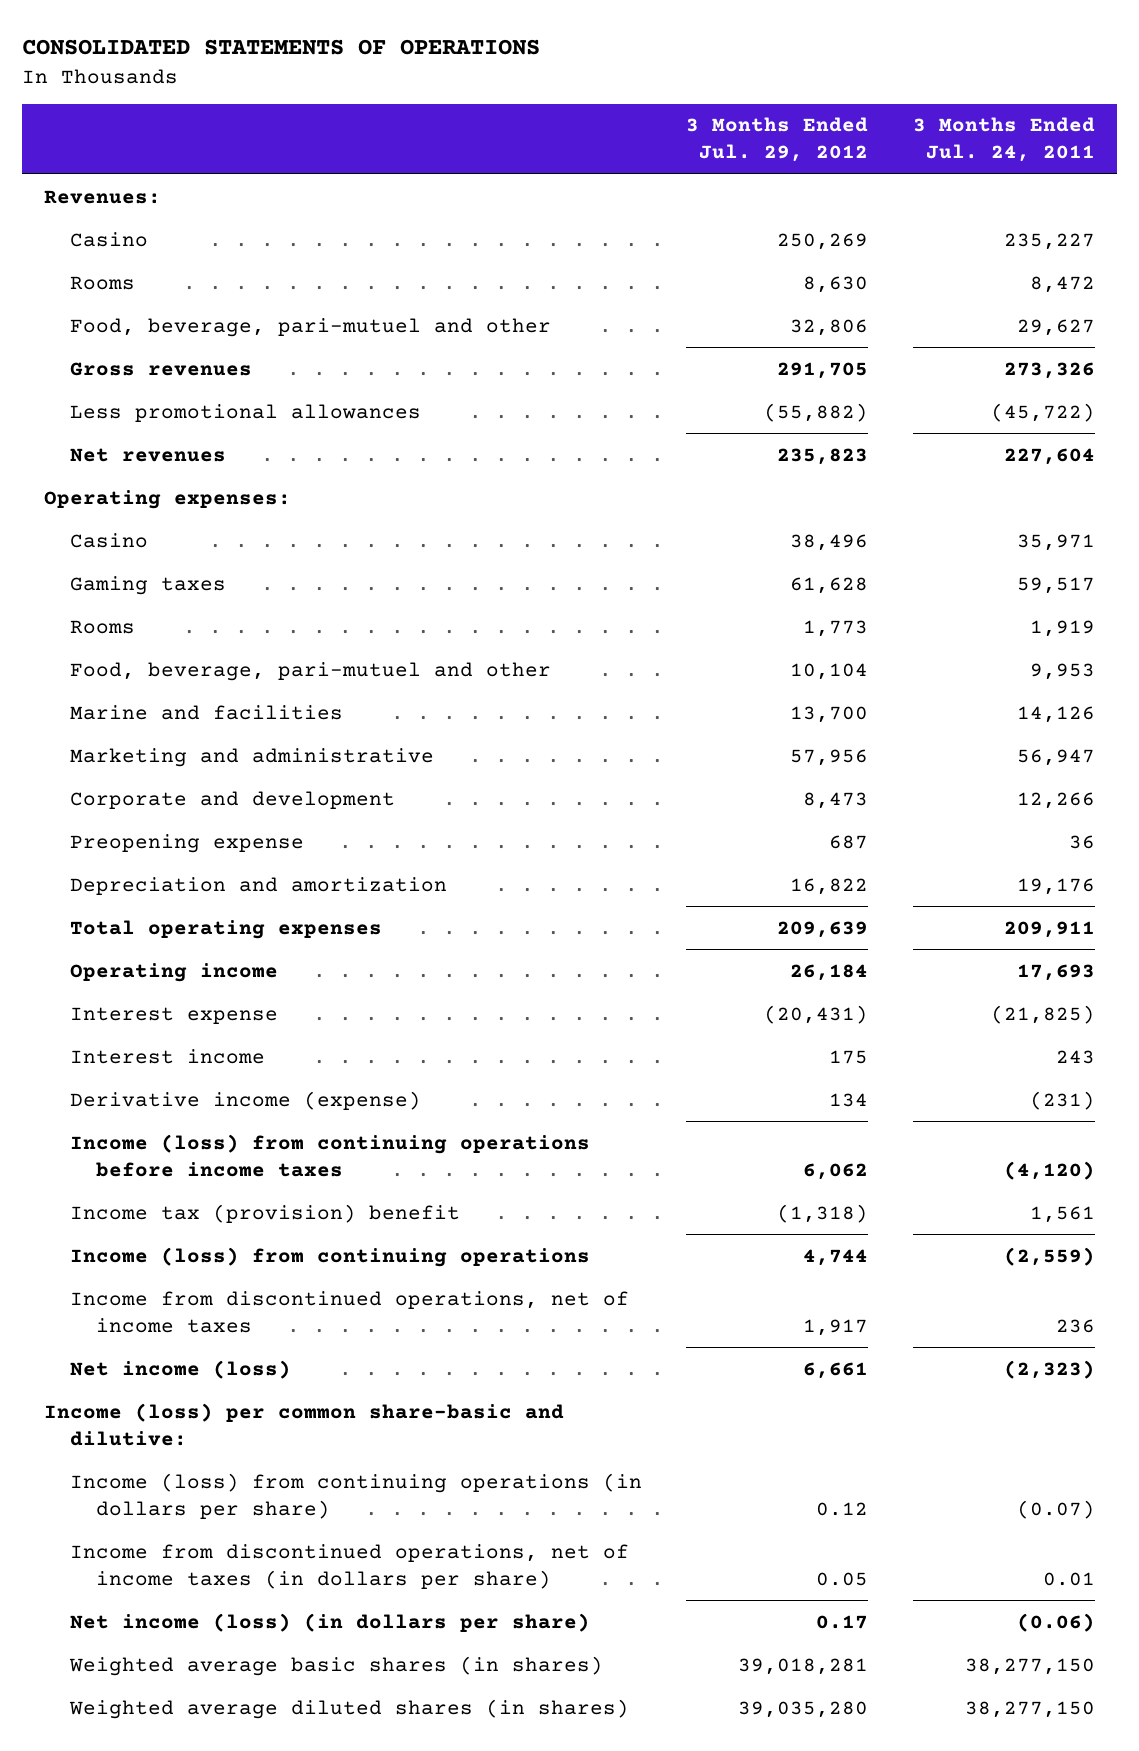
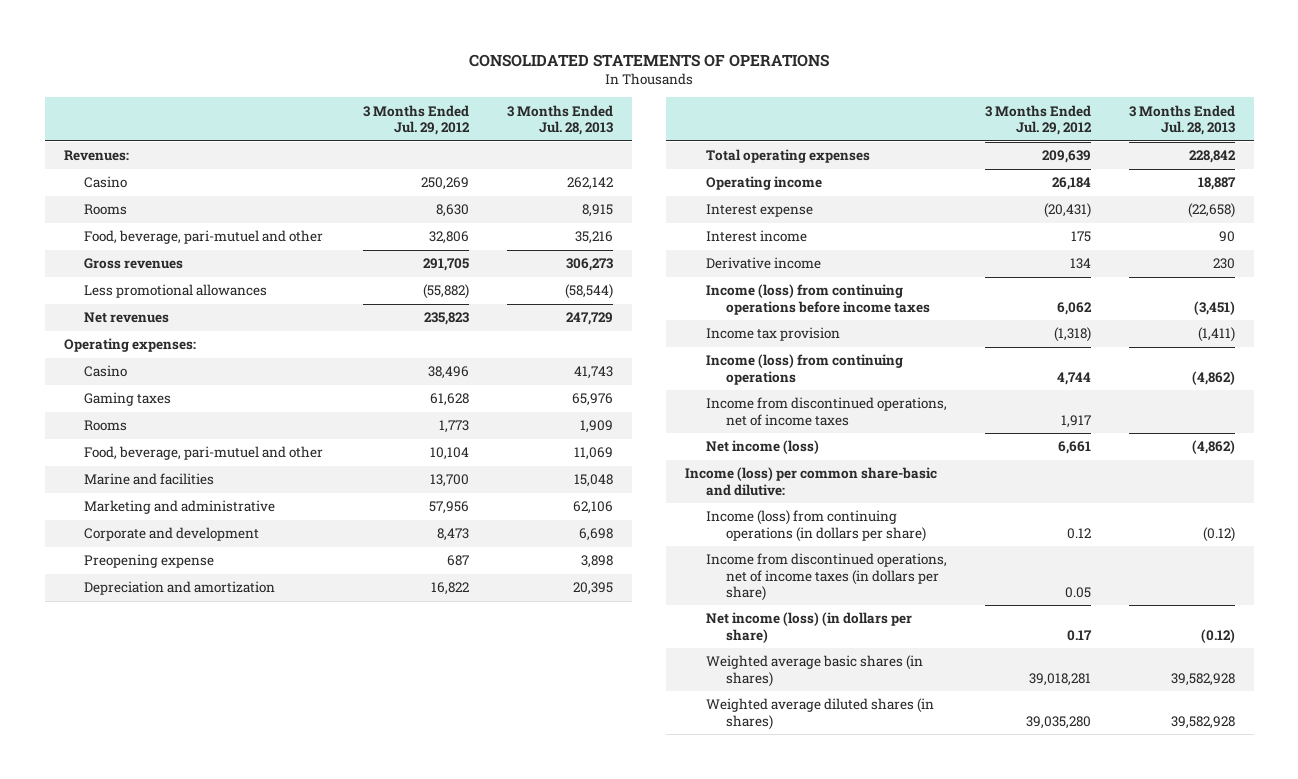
- | 3 Months Ended Jul. 29, 2012 | 3 Months Ended Jul. 24, 2011
+ | 3 Months Ended Jul. 29, 2012 | 3 Months Ended Jul. 28, 2013
- Derivative income (expense) | 134 | (231)
+ Derivative income | 134 | 230
- Income tax (provision) benefit | (1,318) | 1,561
+ Income tax provision | (1,318) | (1,411)

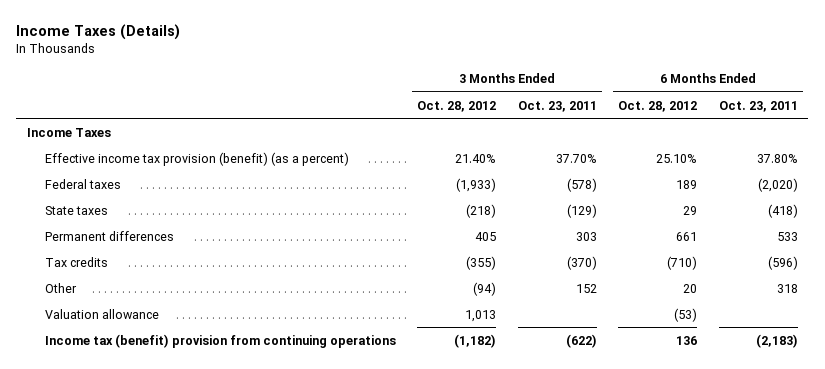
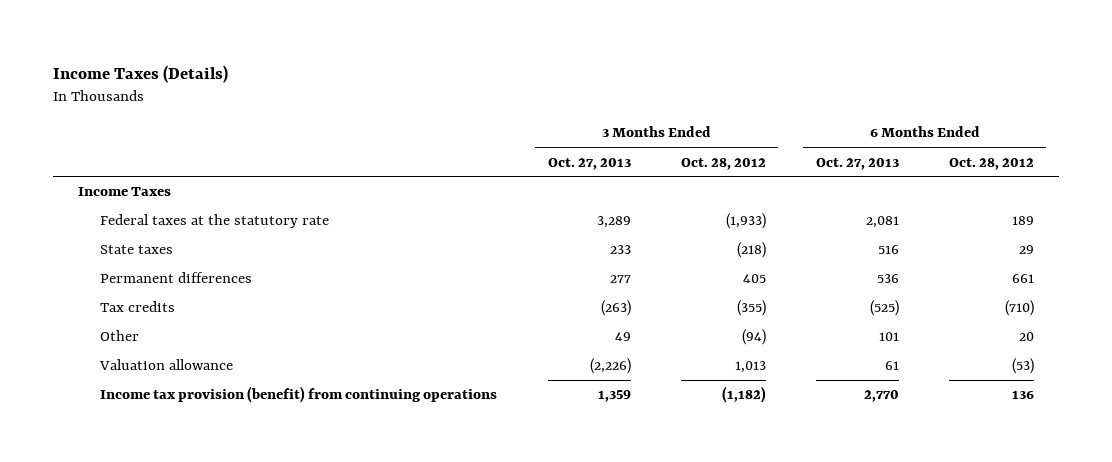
- | 3 Months Ended Oct. 28, 2012 | 3 Months Ended Oct. 23, 2011 | 6 Months Ended Oct. 28, 2012 | 6 Months Ended Oct. 23, 2011
+ | 3 Months Ended Oct. 27, 2013 | 3 Months Ended Oct. 28, 2012 | 6 Months Ended Oct. 27, 2013 | 6 Months Ended Oct. 28, 2012
- Effective income tax provision (benefit) (as a percent) | 21.40% | 37.70% | 25.10% | 37.80%
- Federal taxes | (1,933) | (578) | 189 | (2,020)
+ Federal taxes at the statutory rate | 3,289 | (1,933) | 2,081 | 189
- Income tax (benefit) provision from continuing operations | (1,182) | (622) | 136 | (2,183)
+ Income tax provision (benefit) from continuing operations | 1,359 | (1,182) | 2,770 | 136

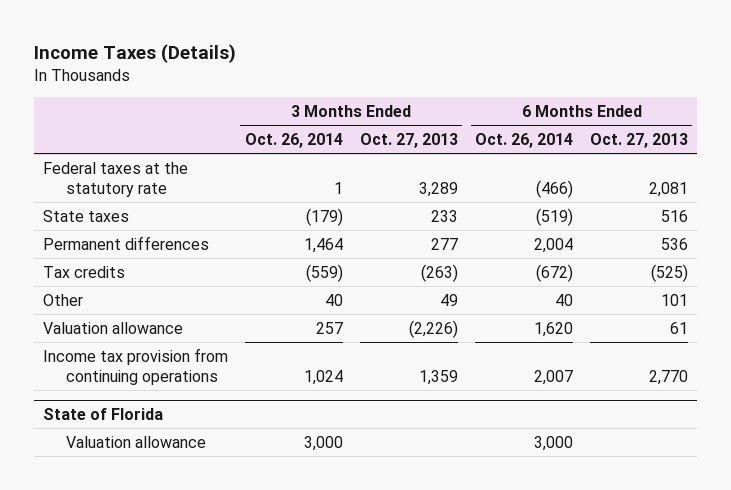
- | 3 Months Ended Oct. 27, 2013 | 3 Months Ended Oct. 28, 2012 | 6 Months Ended Oct. 27, 2013 | 6 Months Ended Oct. 28, 2012
+ | 3 Months Ended Oct. 26, 2014 | 3 Months Ended Oct. 27, 2013 | 6 Months Ended Oct. 26, 2014 | 6 Months Ended Oct. 27, 2013
- Income Taxes
- Income tax provision (benefit) from continuing operations | 1,359 | (1,182) | 2,770 | 136
+ Income tax provision from continuing operations | 1,024 | 1,359 | 2,007 | 2,770
+ State of Florida
+ Valuation allowance | 3,000 | | 3,000 |

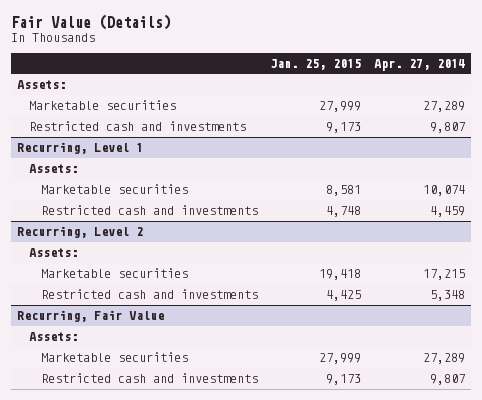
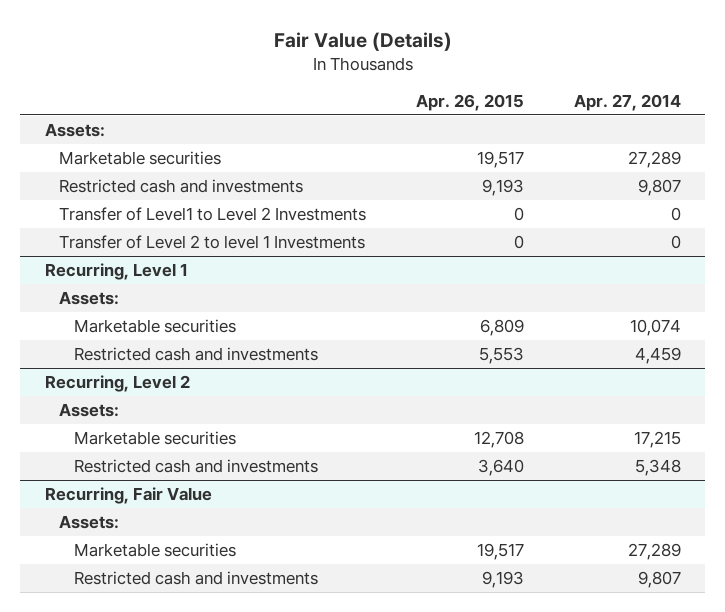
- | Jan. 25, 2015 | Apr. 27, 2014
+ | Apr. 26, 2015 | Apr. 27, 2014
+ Transfer of Level1 to Level 2 Investments | 0 | 0
+ Transfer of Level 2 to level 1 Investments | 0 | 0

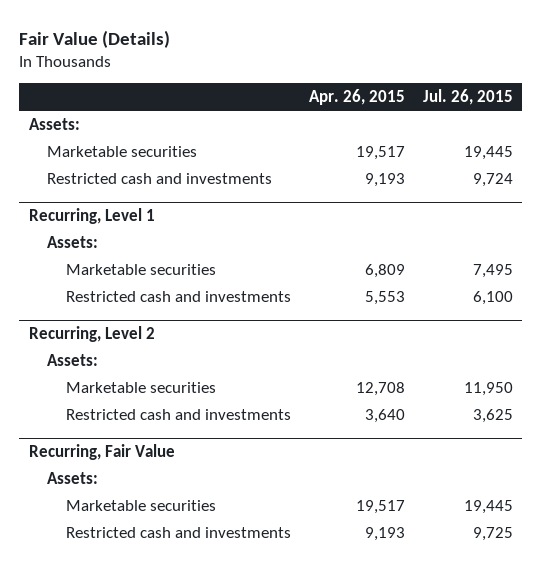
- | Apr. 26, 2015 | Apr. 27, 2014
+ | Apr. 26, 2015 | Jul. 26, 2015
- Transfer of Level1 to Level 2 Investments | 0 | 0
- Transfer of Level 2 to level 1 Investments | 0 | 0

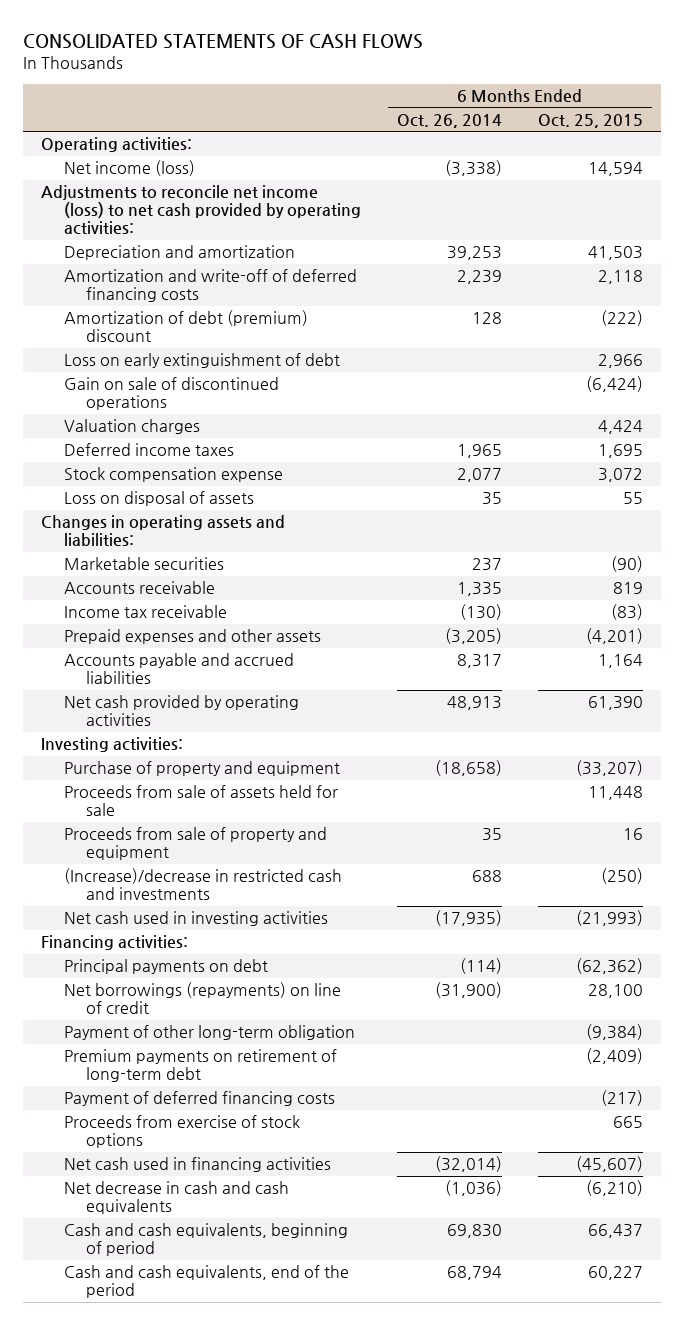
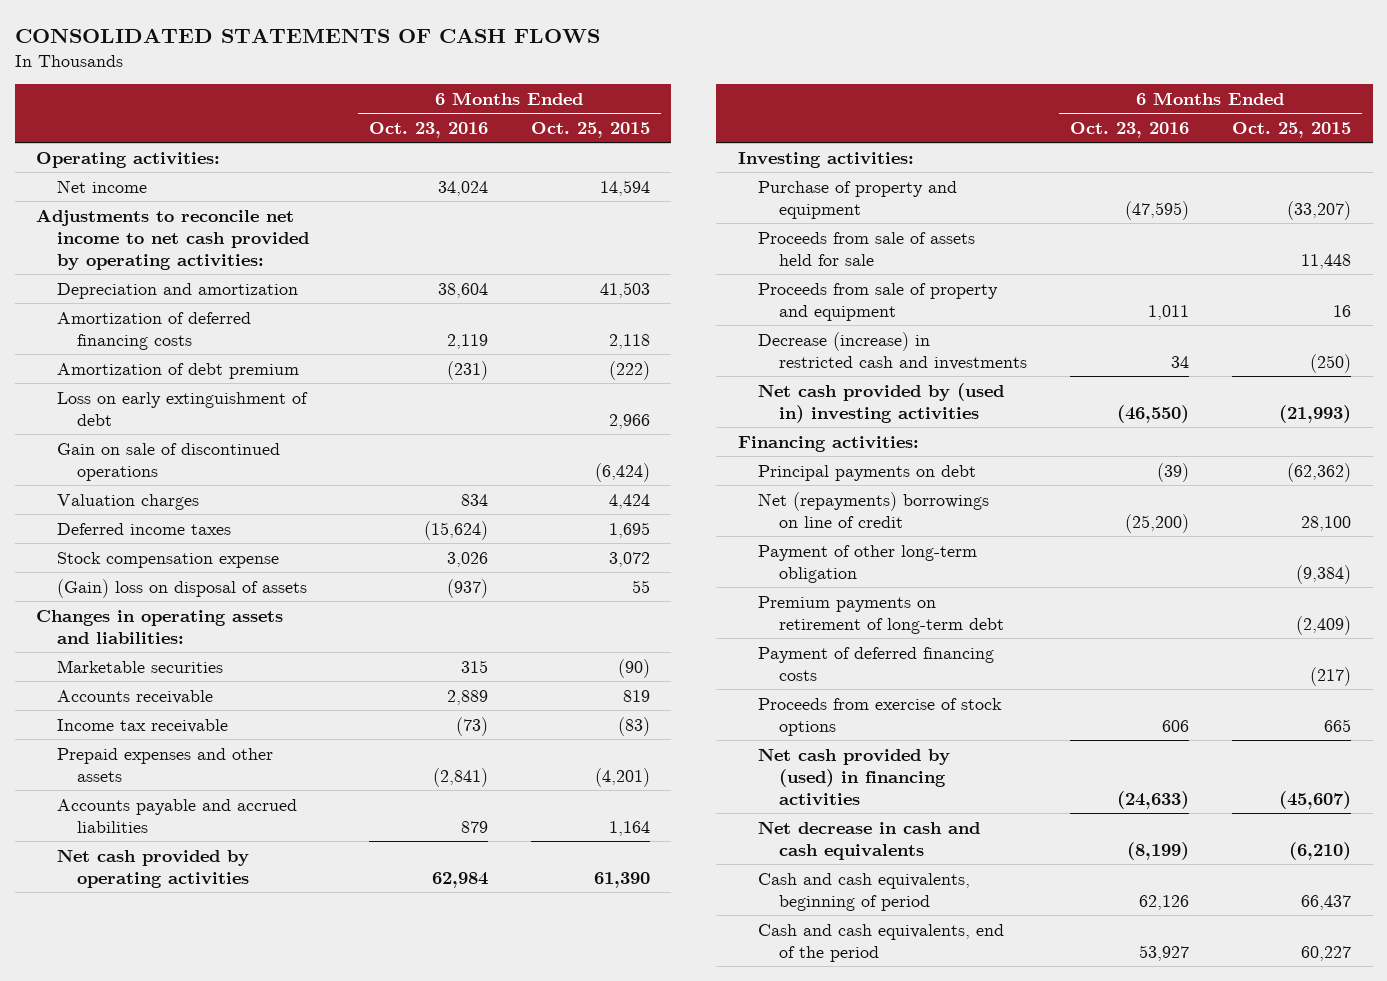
- | 6 Months Ended Oct. 26, 2014 | 6 Months Ended Oct. 25, 2015
+ | 6 Months Ended Oct. 23, 2016 | 6 Months Ended Oct. 25, 2015
- Net income (loss) | (3,338) | 14,594
- Adjustments to reconcile net income (loss) to net cash provided by operating activities:
+ Net income | 34,024 | 14,594
+ Adjustments to reconcile net income to net cash provided by operating activities:
- Amortization and write-off of deferred financing costs | 2,239 | 2,118
- Amortization of debt (premium) discount | 128 | (222)
+ Amortization of deferred financing costs | 2,119 | 2,118
+ Amortization of debt premium | (231) | (222)
- Loss on disposal of assets | 35 | 55
+ (Gain) loss on disposal of assets | (937) | 55
- (Increase)/decrease in restricted cash and investments | 688 | (250)
- Net cash used in investing activities | (17,935) | (21,993)
+ Decrease (increase) in restricted cash and investments | 34 | (250)
+ Net cash provided by (used in) investing activities | (46,550) | (21,993)
- Net borrowings (repayments) on line of credit | (31,900) | 28,100
+ Net (repayments) borrowings on line of credit | (25,200) | 28,100
- Net cash used in financing activities | (32,014) | (45,607)
+ Net cash provided by (used) in financing activities | (24,633) | (45,607)

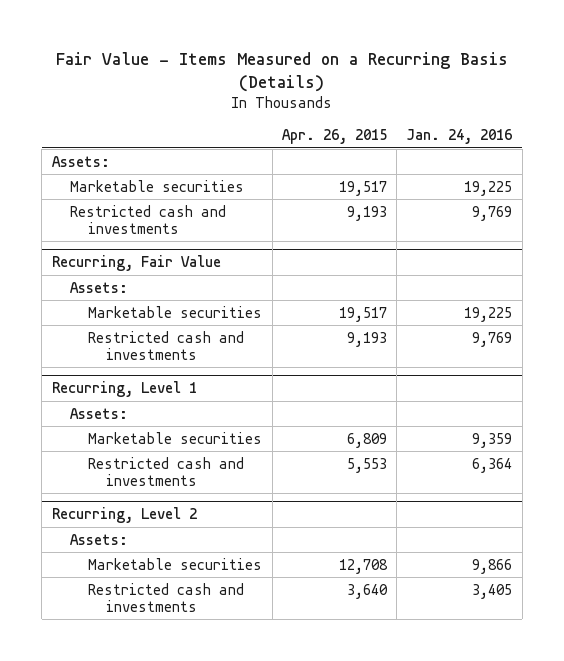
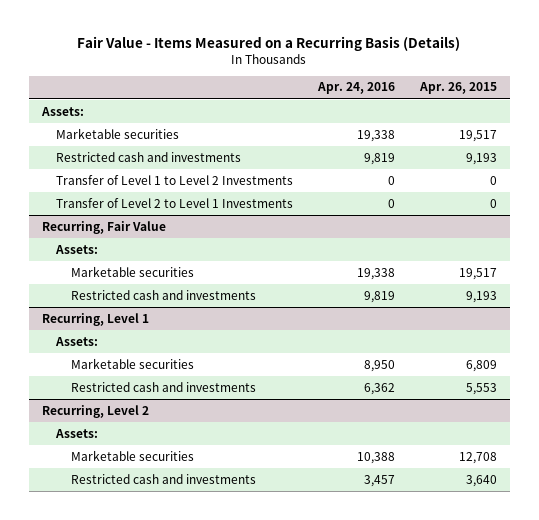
- | Apr. 26, 2015 | Jan. 24, 2016
+ | Apr. 24, 2016 | Apr. 26, 2015
+ Transfer of Level 1 to Level 2 Investments | 0 | 0
+ Transfer of Level 2 to Level 1 Investments | 0 | 0

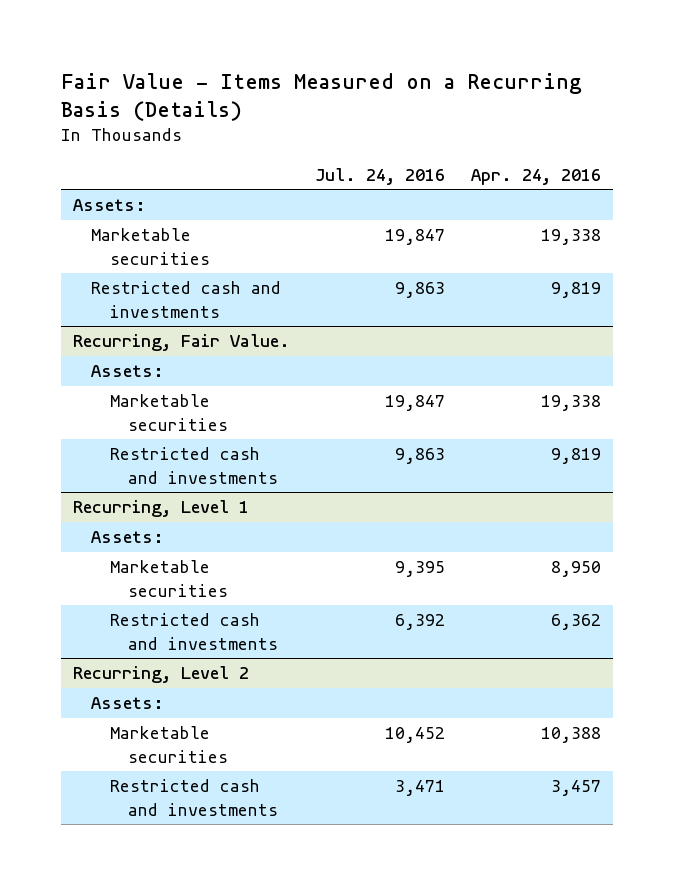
- | Apr. 24, 2016 | Apr. 26, 2015
+ | Jul. 24, 2016 | Apr. 24, 2016
- Transfer of Level 1 to Level 2 Investments | 0 | 0
- Transfer of Level 2 to Level 1 Investments | 0 | 0
- Recurring, Fair Value
+ Recurring, Fair Value.

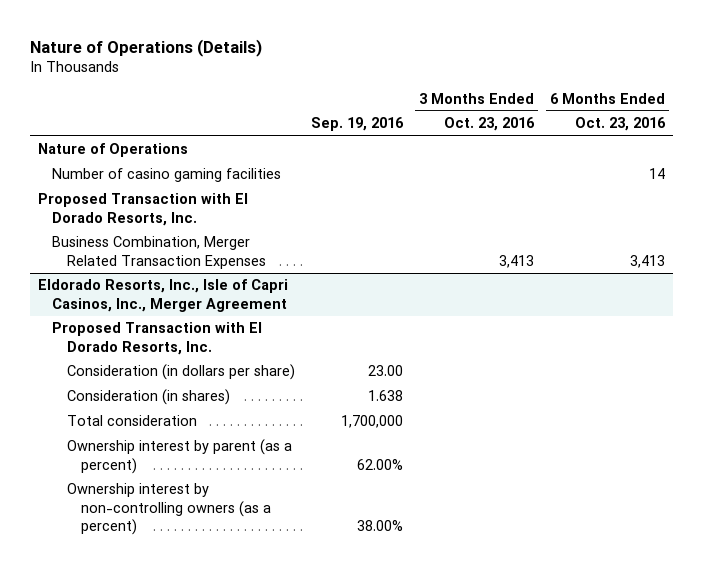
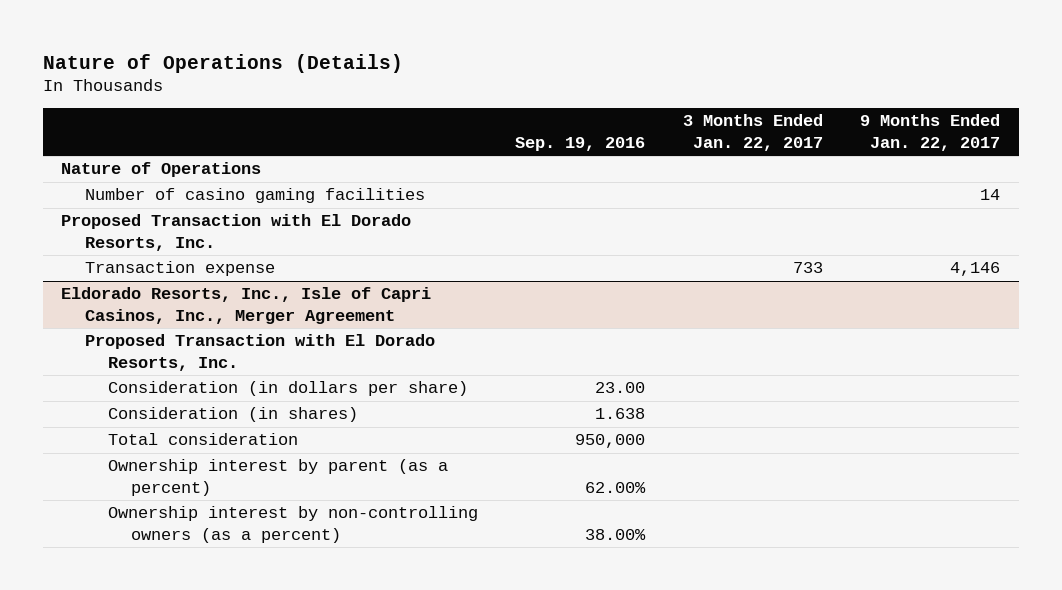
- | Sep. 19, 2016 | 3 Months Ended Oct. 23, 2016 | 6 Months Ended Oct. 23, 2016
+ | Sep. 19, 2016 | 3 Months Ended Jan. 22, 2017 | 9 Months Ended Jan. 22, 2017
- Business Combination, Merger Related Transaction Expenses | | 3,413 | 3,413
+ Transaction expense | | 733 | 4,146
@ Eldorado Resorts, Inc., Isle of Capri Casinos, Inc., Merger Agreement
- Total consideration | 1,700,000 | |
+ Total consideration | 950,000 | |

